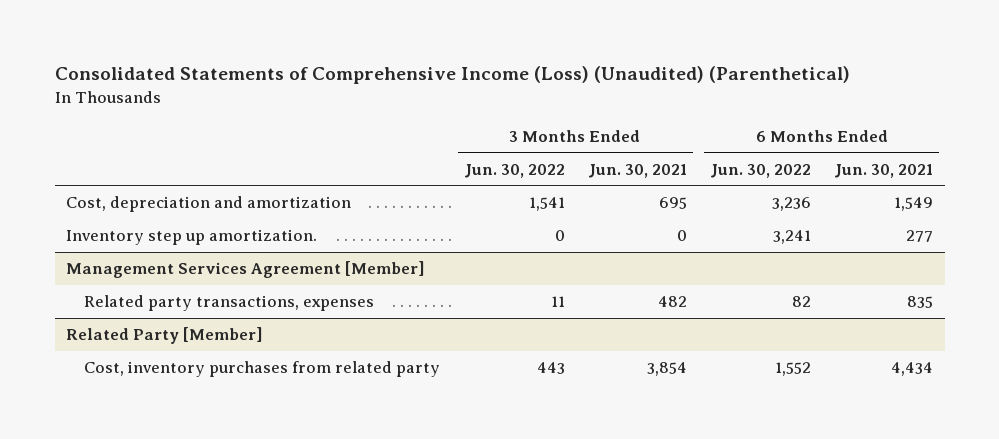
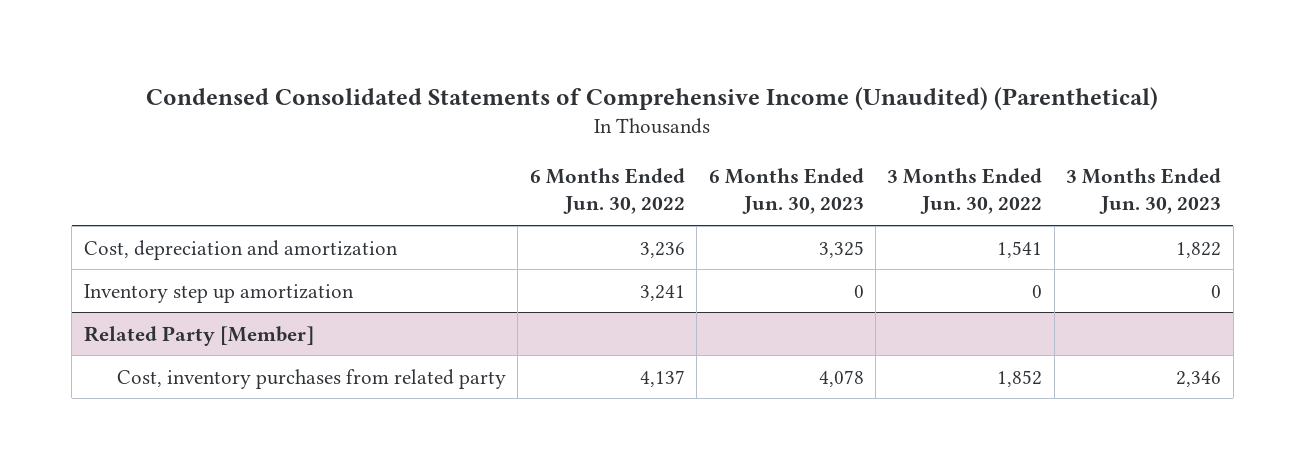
- Consolidated Statements of Comprehensive Income (Loss) (Unaudited) (Parenthetical)
+ Condensed Consolidated Statements of Comprehensive Income (Unaudited) (Parenthetical)
- | 3 Months Ended Jun. 30, 2022 | 3 Months Ended Jun. 30, 2021 | 6 Months Ended Jun. 30, 2022 | 6 Months Ended Jun. 30, 2021
+ | 6 Months Ended Jun. 30, 2022 | 6 Months Ended Jun. 30, 2023 | 3 Months Ended Jun. 30, 2022 | 3 Months Ended Jun. 30, 2023
- Inventory step up amortization. | 0 | 0 | 3,241 | 277
- Management Services Agreement [Member]
- Related party transactions, expenses | 11 | 482 | 82 | 835
+ Inventory step up amortization | 3,241 | 0 | 0 | 0
@ Related Party [Member]
- Cost, inventory purchases from related party | 443 | 3,854 | 1,552 | 4,434
+ Cost, inventory purchases from related party | 4,137 | 4,078 | 1,852 | 2,346

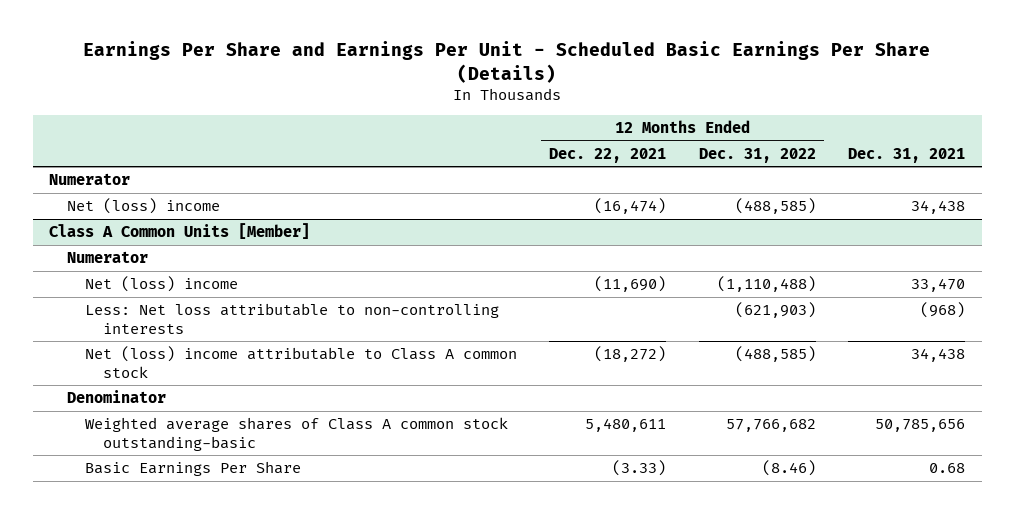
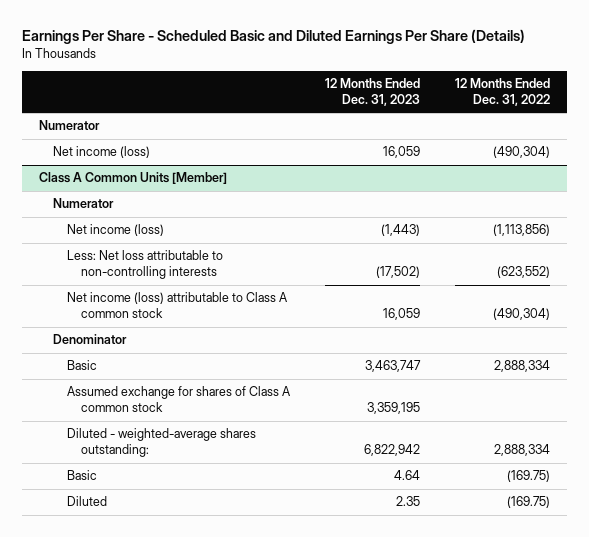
- Earnings Per Share and Earnings Per Unit - Scheduled Basic Earnings Per Share (Details)
+ Earnings Per Share - Scheduled Basic and Diluted Earnings Per Share (Details)
- | 12 Months Ended Dec. 22, 2021 | 12 Months Ended Dec. 31, 2022 | Dec. 31, 2021
+ | 12 Months Ended Dec. 31, 2023 | 12 Months Ended Dec. 31, 2022
- Net (loss) income | (16,474) | (488,585) | 34,438
+ Net income (loss) | 16,059 | (490,304)
@ Class A Common Units [Member]
- Net (loss) income | (11,690) | (1,110,488) | 33,470
- Less: Net loss attributable to non-controlling interests | | (621,903) | (968)
- Net (loss) income attributable to Class A common stock | (18,272) | (488,585) | 34,438
+ Net income (loss) | (1,443) | (1,113,856)
+ Less: Net loss attributable to non-controlling interests | (17,502) | (623,552)
+ Net income (loss) attributable to Class A common stock | 16,059 | (490,304)
- Weighted average shares of Class A common stock outstanding-basic | 5,480,611 | 57,766,682 | 50,785,656
- Basic Earnings Per Share | (3.33) | (8.46) | 0.68
+ Basic | 3,463,747 | 2,888,334
+ Assumed exchange for shares of Class A common stock | 3,359,195 |
+ Diluted - weighted-average shares outstanding: | 6,822,942 | 2,888,334
+ Basic | 4.64 | (169.75)
+ Diluted | 2.35 | (169.75)

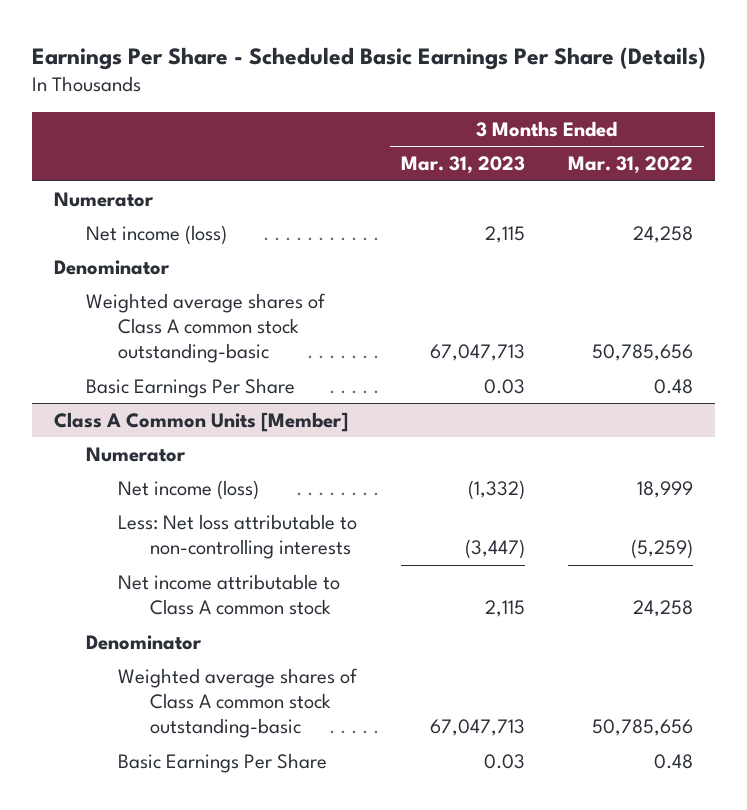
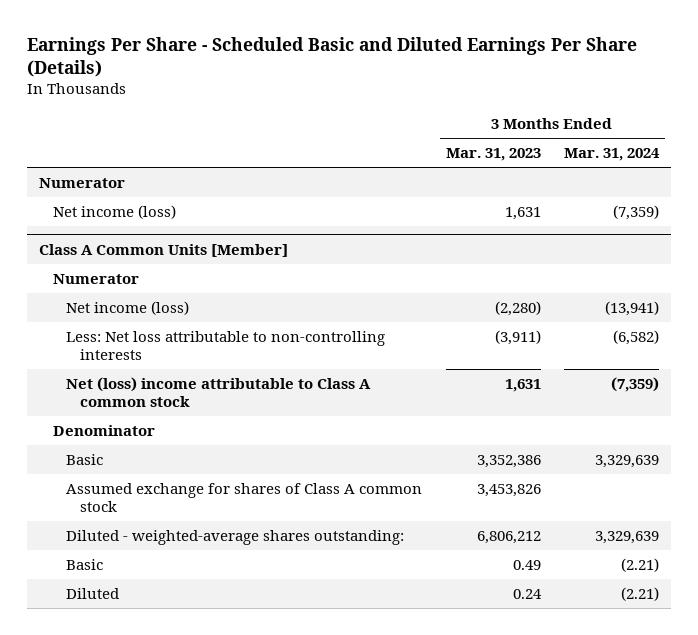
- Earnings Per Share - Scheduled Basic Earnings Per Share (Details)
+ Earnings Per Share - Scheduled Basic and Diluted Earnings Per Share (Details)
- | 3 Months Ended Mar. 31, 2023 | 3 Months Ended Mar. 31, 2022
+ | 3 Months Ended Mar. 31, 2023 | 3 Months Ended Mar. 31, 2024
- Net income (loss) | 2,115 | 24,258
- Denominator
- Weighted average shares of Class A common stock outstanding-basic | 67,047,713 | 50,785,656
- Basic Earnings Per Share | 0.03 | 0.48
+ Net income (loss) | 1,631 | (7,359)
@ Class A Common Units [Member]
- Net income (loss) | (1,332) | 18,999
- Less: Net loss attributable to non-controlling interests | (3,447) | (5,259)
- Net income attributable to Class A common stock | 2,115 | 24,258
+ Net income (loss) | (2,280) | (13,941)
+ Less: Net loss attributable to non-controlling interests | (3,911) | (6,582)
+ Net (loss) income attributable to Class A common stock | 1,631 | (7,359)
- Weighted average shares of Class A common stock outstanding-basic | 67,047,713 | 50,785,656
- Basic Earnings Per Share | 0.03 | 0.48
+ Basic | 3,352,386 | 3,329,639
+ Assumed exchange for shares of Class A common stock | 3,453,826 |
+ Diluted - weighted-average shares outstanding: | 6,806,212 | 3,329,639
+ Basic | 0.49 | (2.21)
+ Diluted | 0.24 | (2.21)

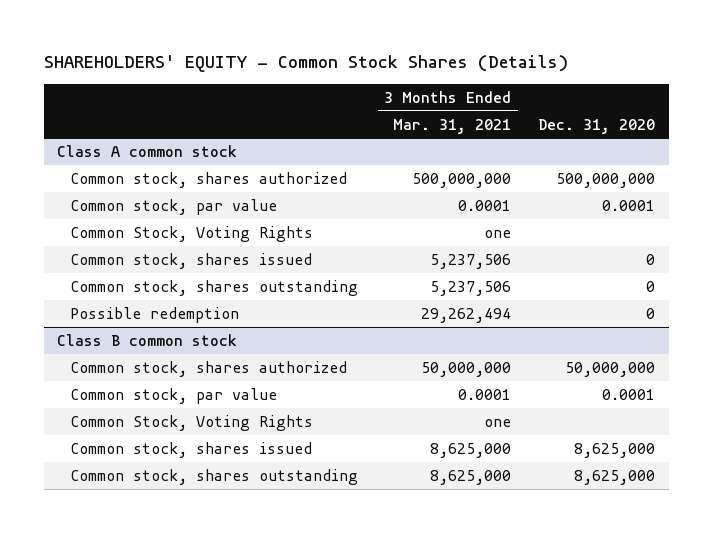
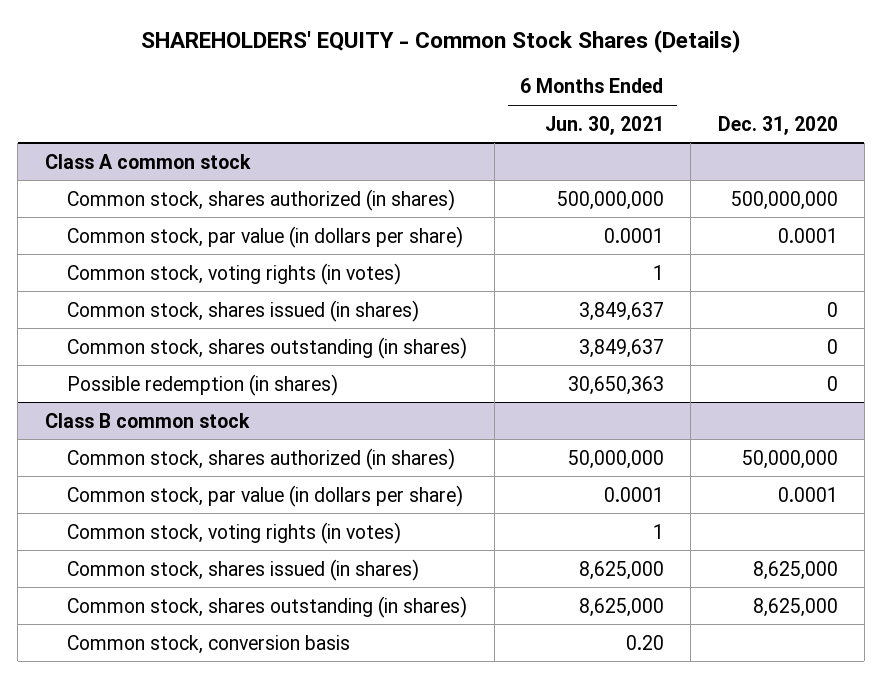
- | 3 Months Ended Mar. 31, 2021 | Dec. 31, 2020
+ | 6 Months Ended Jun. 30, 2021 | Dec. 31, 2020
@ Class A common stock
- Common stock, shares authorized | 500,000,000 | 500,000,000
- Common stock, par value | 0.0001 | 0.0001
- Common Stock, Voting Rights | one |
- Common stock, shares issued | 5,237,506 | 0
- Common stock, shares outstanding | 5,237,506 | 0
- Possible redemption | 29,262,494 | 0
+ Common stock, shares authorized (in shares) | 500,000,000 | 500,000,000
+ Common stock, par value (in dollars per share) | 0.0001 | 0.0001
+ Common stock, voting rights (in votes) | 1 |
+ Common stock, shares issued (in shares) | 3,849,637 | 0
+ Common stock, shares outstanding (in shares) | 3,849,637 | 0
+ Possible redemption (in shares) | 30,650,363 | 0
@ Class B common stock
- Common stock, shares authorized | 50,000,000 | 50,000,000
- Common stock, par value | 0.0001 | 0.0001
- Common Stock, Voting Rights | one |
- Common stock, shares issued | 8,625,000 | 8,625,000
- Common stock, shares outstanding | 8,625,000 | 8,625,000
+ Common stock, shares authorized (in shares) | 50,000,000 | 50,000,000
+ Common stock, par value (in dollars per share) | 0.0001 | 0.0001
+ Common stock, voting rights (in votes) | 1 |
+ Common stock, shares issued (in shares) | 8,625,000 | 8,625,000
+ Common stock, shares outstanding (in shares) | 8,625,000 | 8,625,000
+ Common stock, conversion basis | 0.20 |

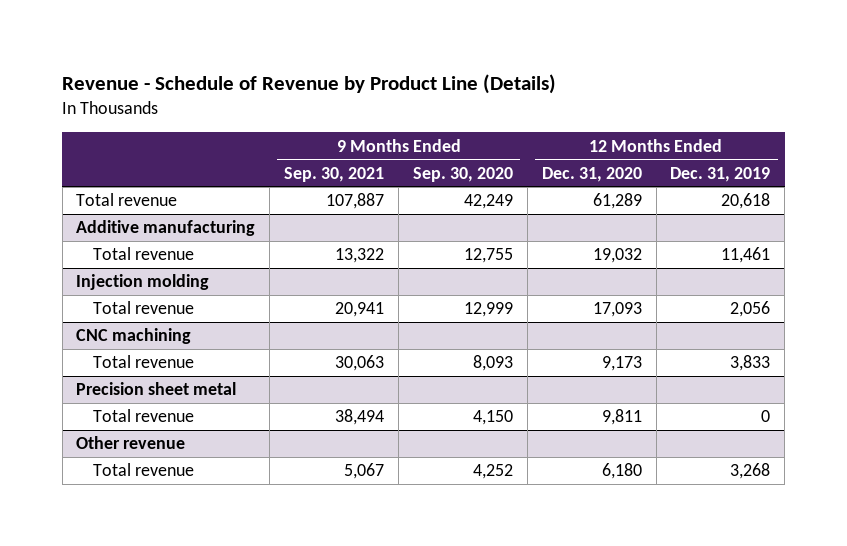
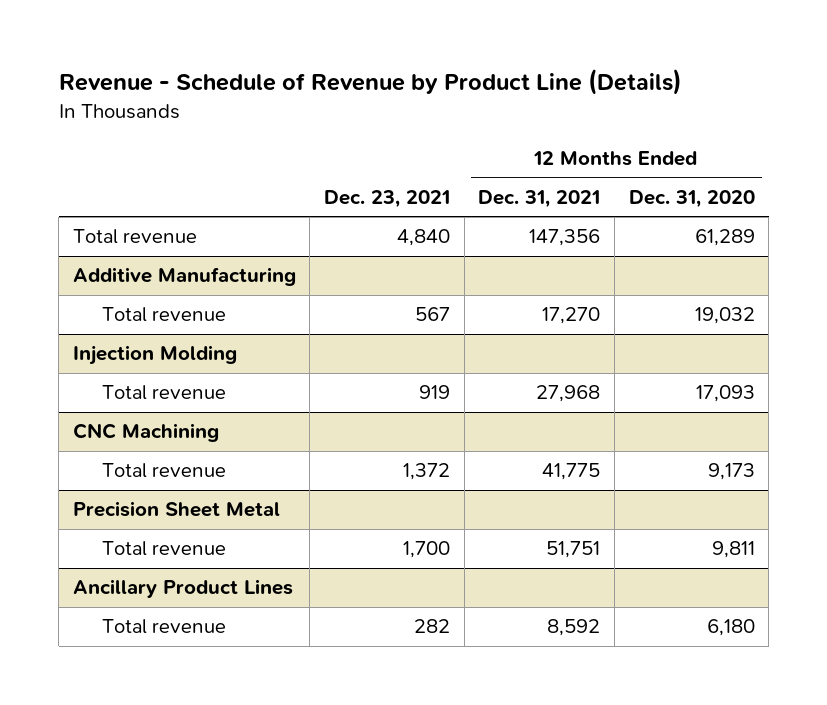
- | 9 Months Ended Sep. 30, 2021 | 9 Months Ended Sep. 30, 2020 | 12 Months Ended Dec. 31, 2020 | 12 Months Ended Dec. 31, 2019
+ | Dec. 23, 2021 | 12 Months Ended Dec. 31, 2021 | 12 Months Ended Dec. 31, 2020
- Additive manufacturing
+ Additive Manufacturing
- Injection molding
+ Injection Molding
- CNC machining
+ CNC Machining
- Precision sheet metal
+ Precision Sheet Metal
- Other revenue
+ Ancillary Product Lines

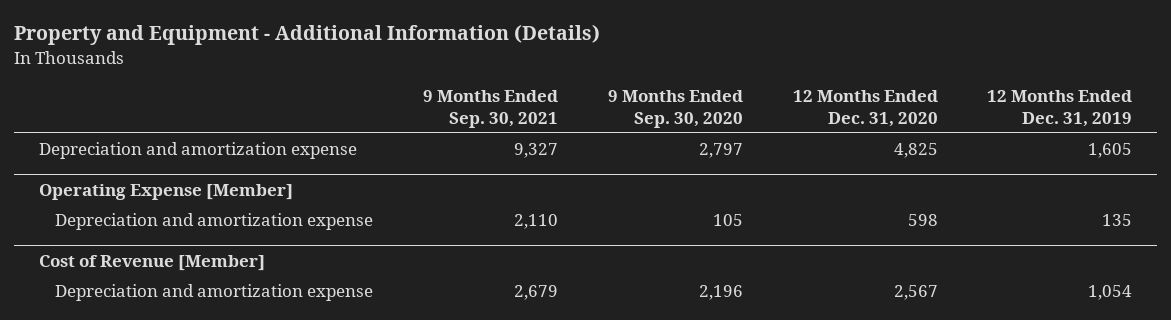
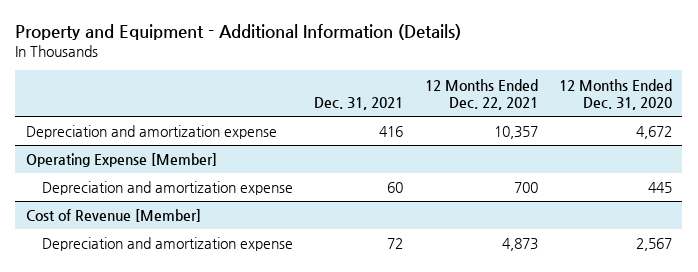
- | 9 Months Ended Sep. 30, 2021 | 9 Months Ended Sep. 30, 2020 | 12 Months Ended Dec. 31, 2020 | 12 Months Ended Dec. 31, 2019
+ | Dec. 31, 2021 | 12 Months Ended Dec. 22, 2021 | 12 Months Ended Dec. 31, 2020
- Depreciation and amortization expense | 9,327 | 2,797 | 4,825 | 1,605
+ Depreciation and amortization expense | 416 | 10,357 | 4,672
@ Operating Expense [Member]
- Depreciation and amortization expense | 2,110 | 105 | 598 | 135
+ Depreciation and amortization expense | 60 | 700 | 445

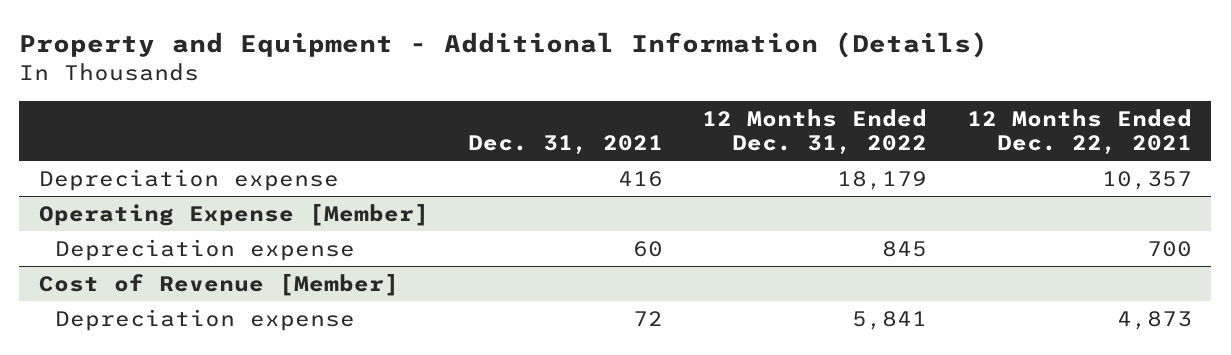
- | Dec. 31, 2021 | 12 Months Ended Dec. 22, 2021 | 12 Months Ended Dec. 31, 2020
+ | Dec. 31, 2021 | 12 Months Ended Dec. 31, 2022 | 12 Months Ended Dec. 22, 2021
- Depreciation and amortization expense | 416 | 10,357 | 4,672
+ Depreciation expense | 416 | 18,179 | 10,357
@ Operating Expense [Member]
- Depreciation and amortization expense | 60 | 700 | 445
+ Depreciation expense | 60 | 845 | 700
@ Cost of Revenue [Member]
- Depreciation and amortization expense | 72 | 4,873 | 2,567
+ Depreciation expense | 72 | 5,841 | 4,873

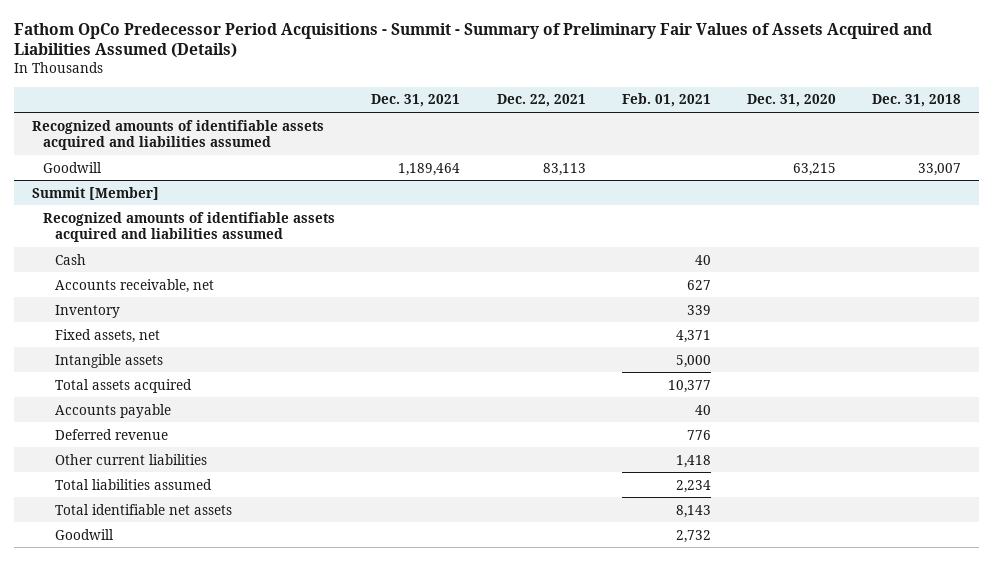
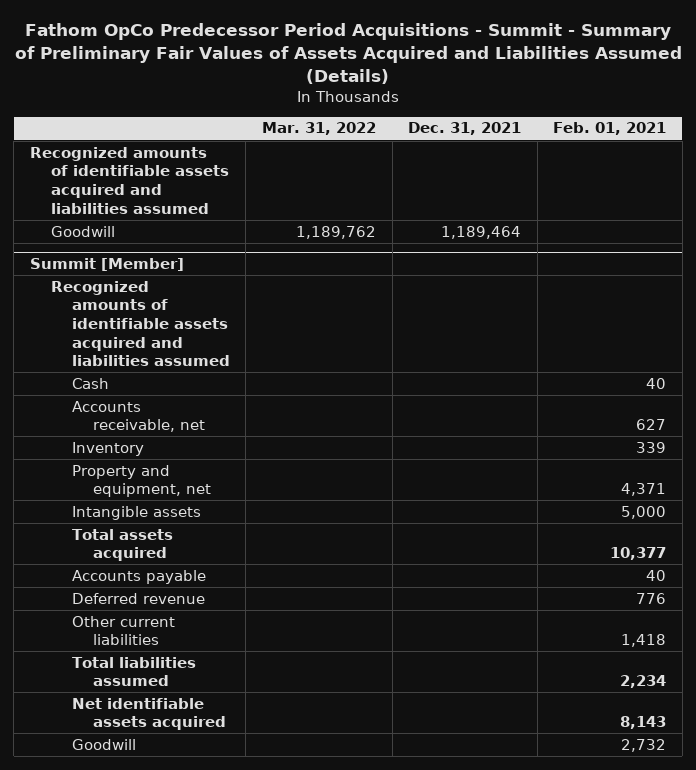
- | Dec. 31, 2021 | Dec. 22, 2021 | Feb. 01, 2021 | Dec. 31, 2020 | Dec. 31, 2018
+ | Mar. 31, 2022 | Dec. 31, 2021 | Feb. 01, 2021
@ Summit [Member]
- Fixed assets, net | | | 4,371 | |
+ Property and equipment, net | | | 4,371
- Total identifiable net assets | | | 8,143 | |
+ Net identifiable assets acquired | | | 8,143

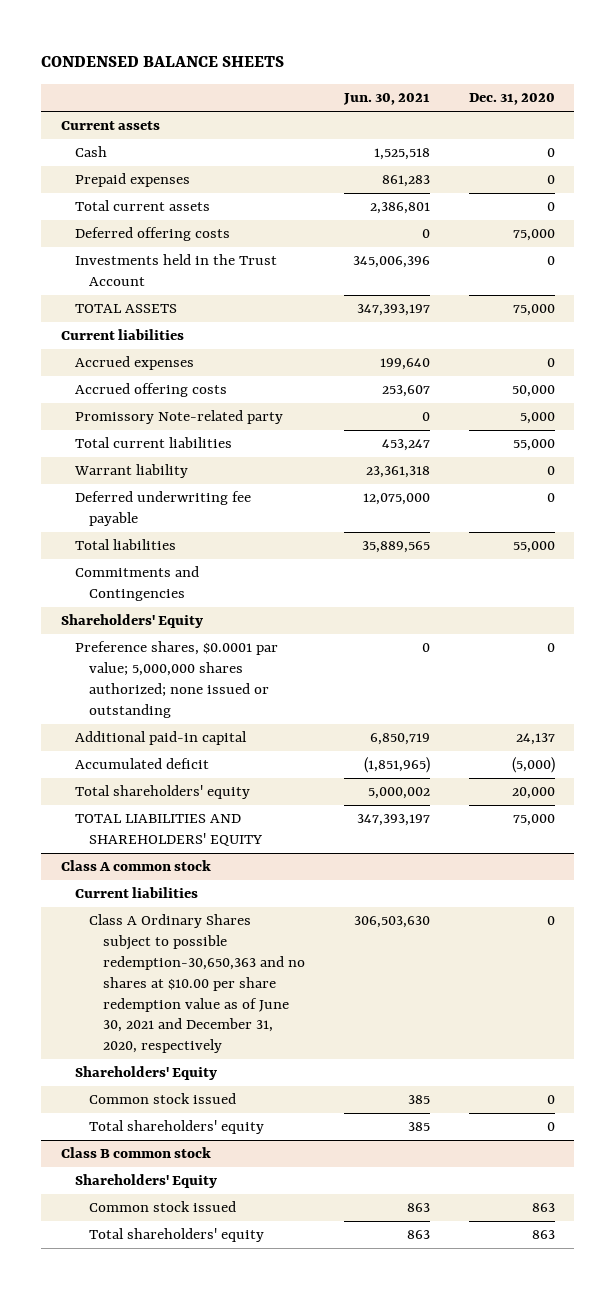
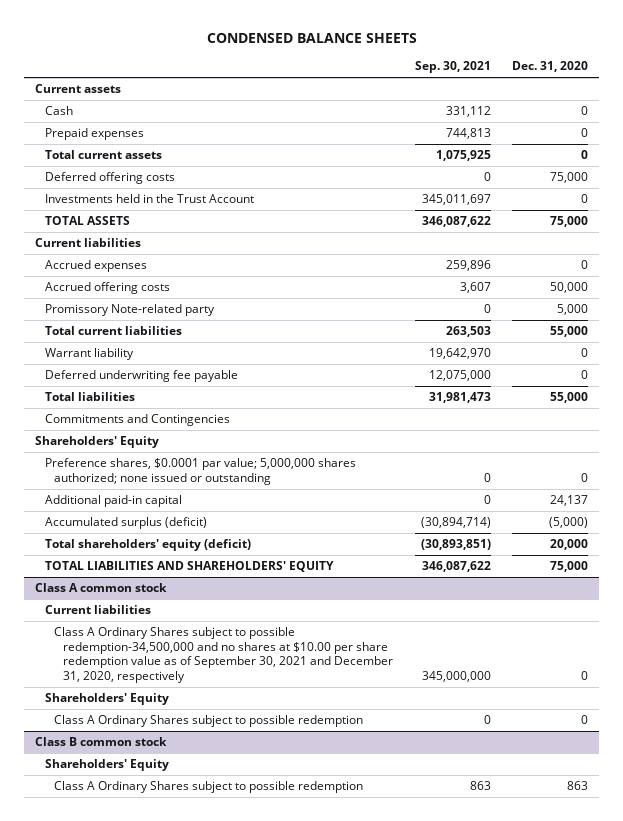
- | Jun. 30, 2021 | Dec. 31, 2020
+ | Sep. 30, 2021 | Dec. 31, 2020
- Accumulated deficit | (1,851,965) | (5,000)
- Total shareholders' equity | 5,000,002 | 20,000
+ Accumulated surplus (deficit) | (30,894,714) | (5,000)
+ Total shareholders' equity (deficit) | (30,893,851) | 20,000
@ Class A common stock
- Class A Ordinary Shares subject to possible redemption-30,650,363 and no shares at $10.00 per share redemption value as of June 30, 2021 and December 31, 2020, respectively | 306,503,630 | 0
+ Class A Ordinary Shares subject to possible redemption-34,500,000 and no shares at $10.00 per share redemption value as of September 30, 2021 and December 31, 2020, respectively | 345,000,000 | 0
- Common stock issued | 385 | 0
- Total shareholders' equity | 385 | 0
+ Class A Ordinary Shares subject to possible redemption | 0 | 0
@ Class B common stock
- Common stock issued | 863 | 863
- Total shareholders' equity | 863 | 863
+ Class A Ordinary Shares subject to possible redemption | 863 | 863

